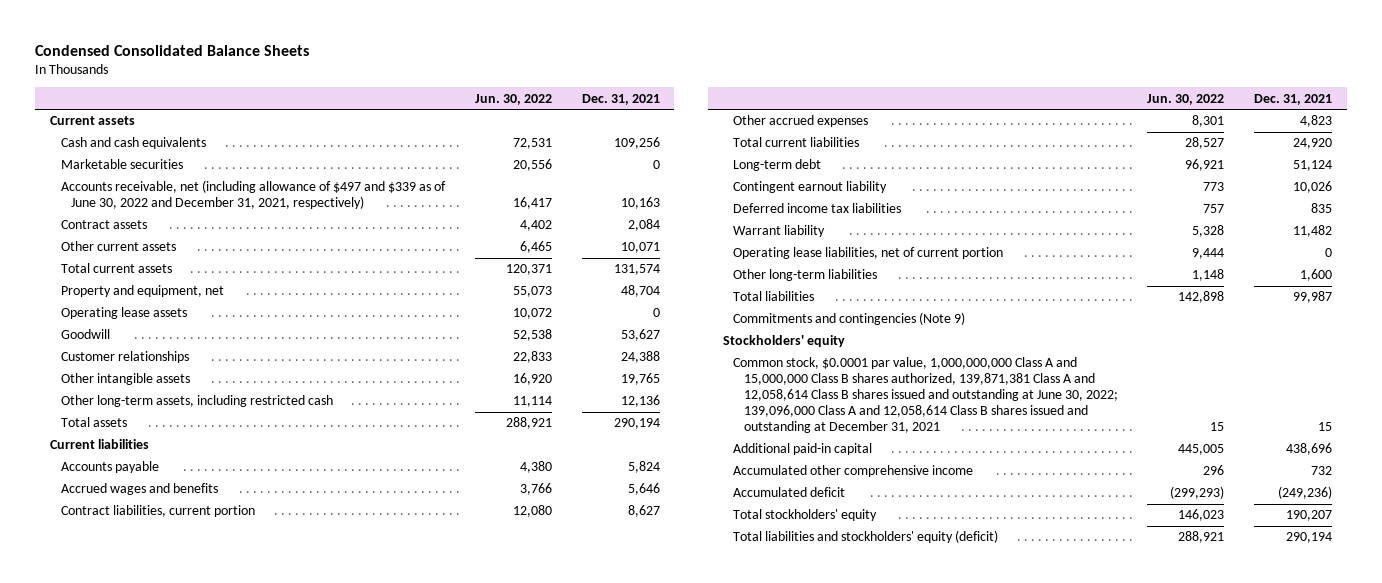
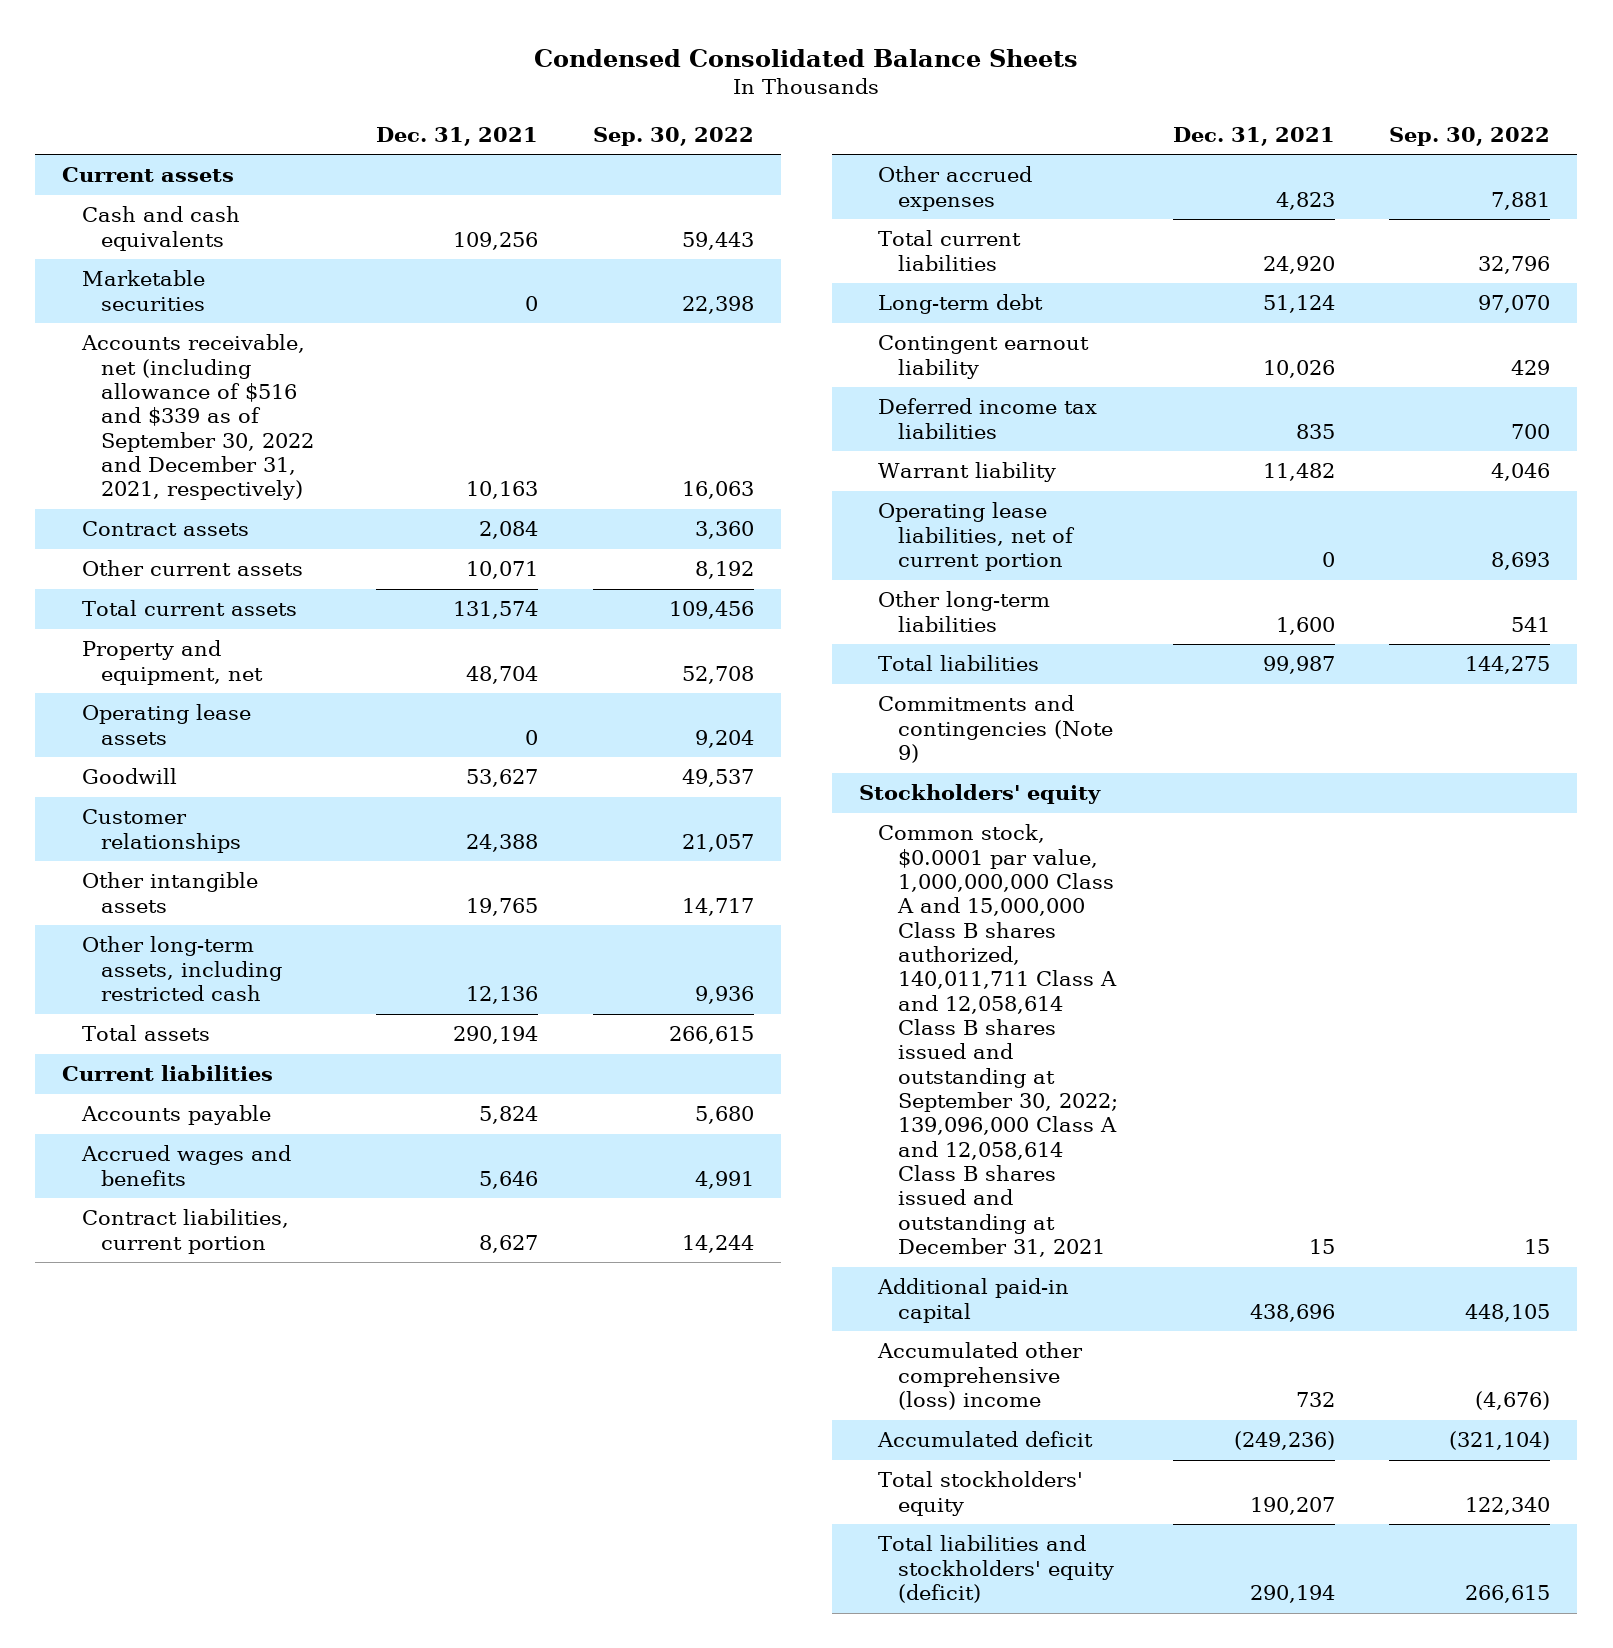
- | Jun. 30, 2022 | Dec. 31, 2021
+ | Dec. 31, 2021 | Sep. 30, 2022
- Accounts receivable, net (including allowance of $497 and $339 as of June 30, 2022 and December 31, 2021, respectively) | 16,417 | 10,163
+ Accounts receivable, net (including allowance of $516 and $339 as of September 30, 2022 and December 31, 2021, respectively) | 10,163 | 16,063
- Common stock, $0.0001 par value, 1,000,000,000 Class A and 15,000,000 Class B shares authorized, 139,871,381 Class A and 12,058,614 Class B shares issued and outstanding at June 30, 2022; 139,096,000 Class A and 12,058,614 Class B shares issued and outstanding at December 31, 2021 | 15 | 15
+ Common stock, $0.0001 par value, 1,000,000,000 Class A and 15,000,000 Class B shares authorized, 140,011,711 Class A and 12,058,614 Class B shares issued and outstanding at September 30, 2022; 139,096,000 Class A and 12,058,614 Class B shares issued and outstanding at December 31, 2021 | 15 | 15
- Accumulated other comprehensive income | 296 | 732
+ Accumulated other comprehensive (loss) income | 732 | (4,676)

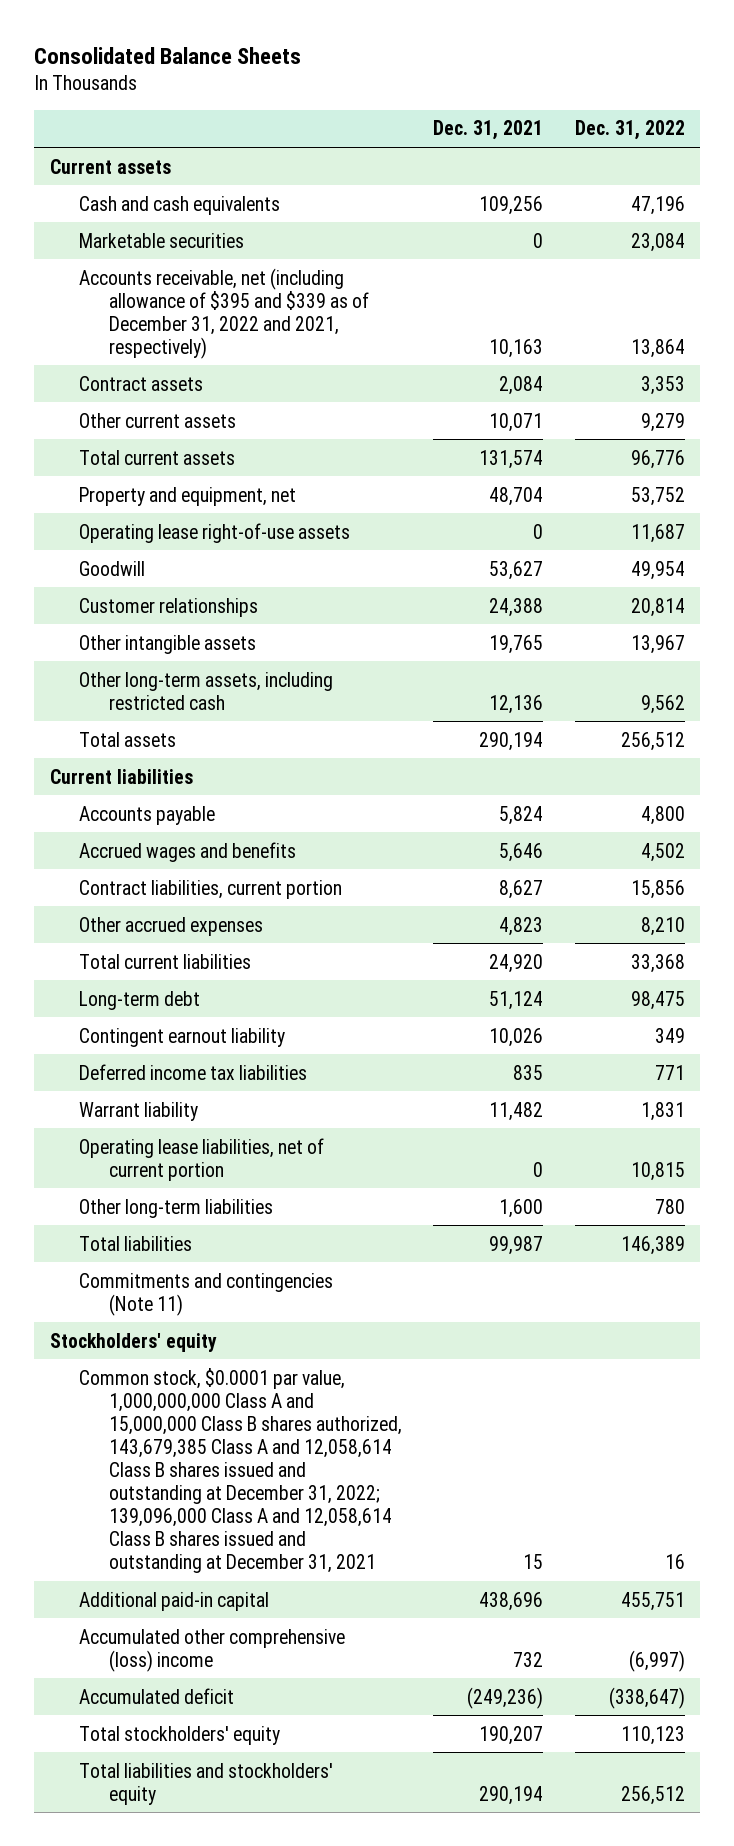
- Condensed Consolidated Balance Sheets
+ Consolidated Balance Sheets
- | Dec. 31, 2021 | Sep. 30, 2022
+ | Dec. 31, 2021 | Dec. 31, 2022
- Accounts receivable, net (including allowance of $516 and $339 as of September 30, 2022 and December 31, 2021, respectively) | 10,163 | 16,063
+ Accounts receivable, net (including allowance of $395 and $339 as of December 31, 2022 and 2021, respectively) | 10,163 | 13,864
- Operating lease assets | 0 | 9,204
+ Operating lease right-of-use assets | 0 | 11,687
- Commitments and contingencies (Note 9)
+ Commitments and contingencies (Note 11)
- Common stock, $0.0001 par value, 1,000,000,000 Class A and 15,000,000 Class B shares authorized, 140,011,711 Class A and 12,058,614 Class B shares issued and outstanding at September 30, 2022; 139,096,000 Class A and 12,058,614 Class B shares issued and outstanding at December 31, 2021 | 15 | 15
+ Common stock, $0.0001 par value, 1,000,000,000 Class A and 15,000,000 Class B shares authorized, 143,679,385 Class A and 12,058,614 Class B shares issued and outstanding at December 31, 2022; 139,096,000 Class A and 12,058,614 Class B shares issued and outstanding at December 31, 2021 | 15 | 16
- Total liabilities and stockholders' equity (deficit) | 290,194 | 266,615
+ Total liabilities and stockholders' equity | 290,194 | 256,512

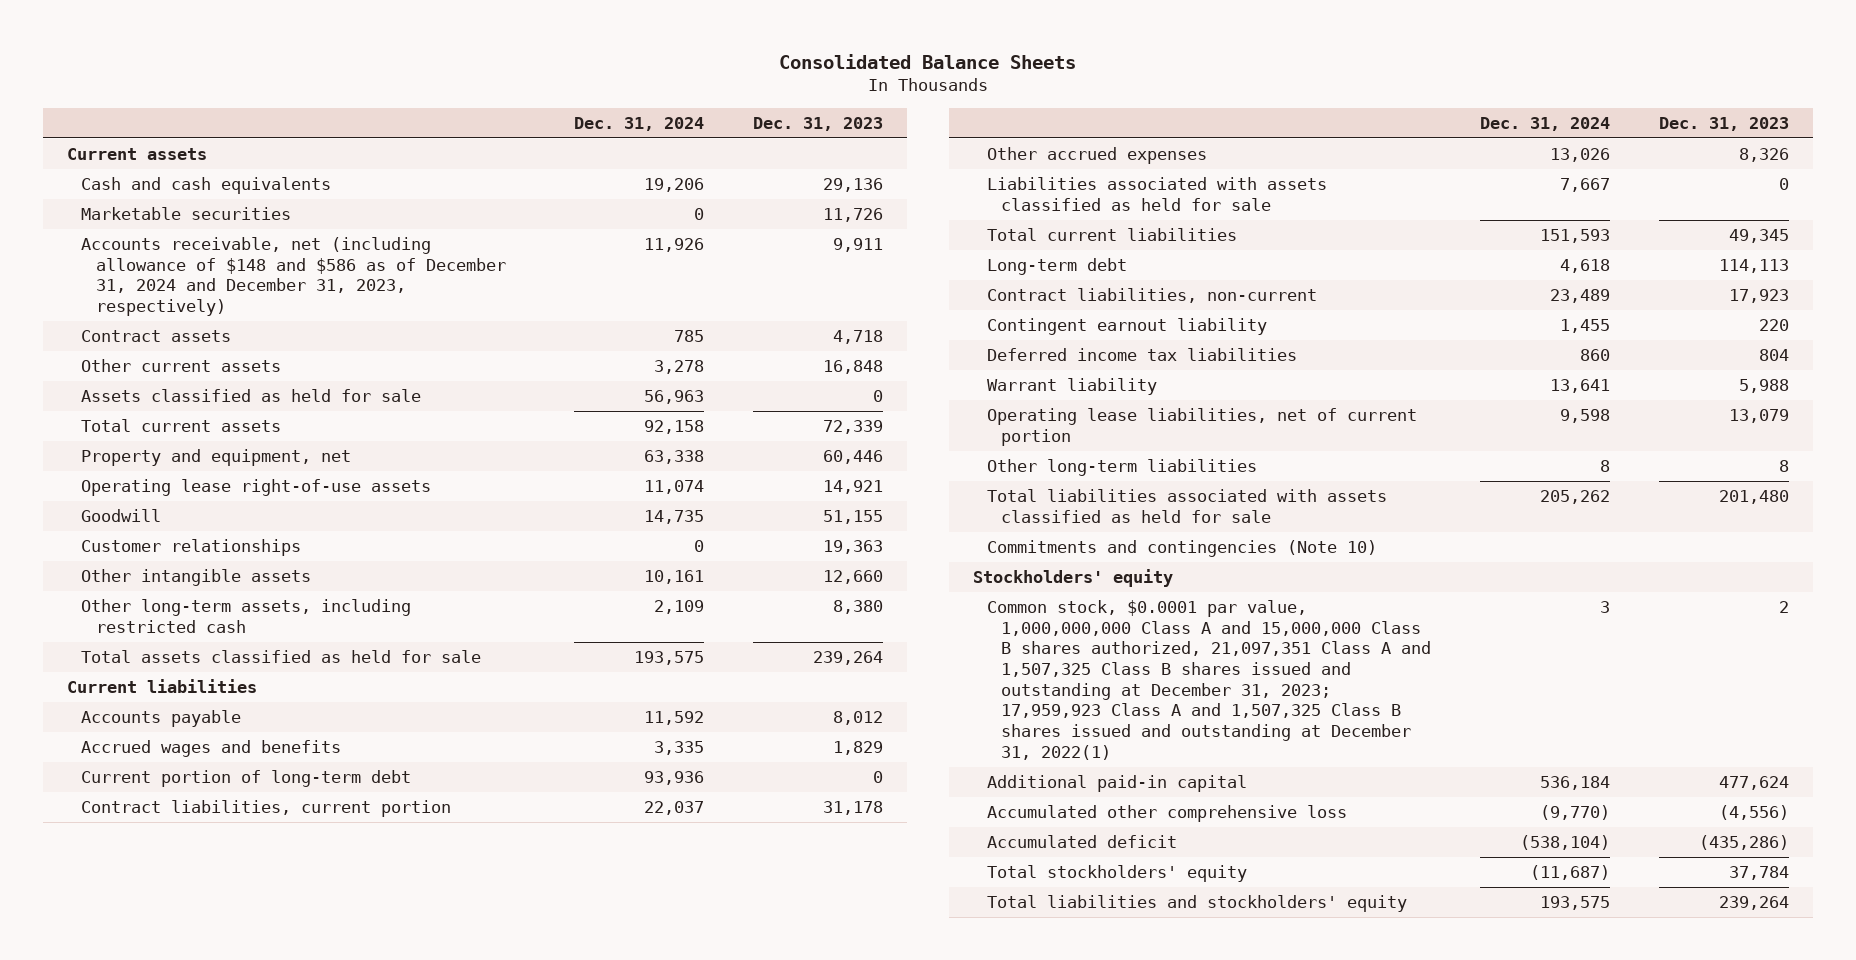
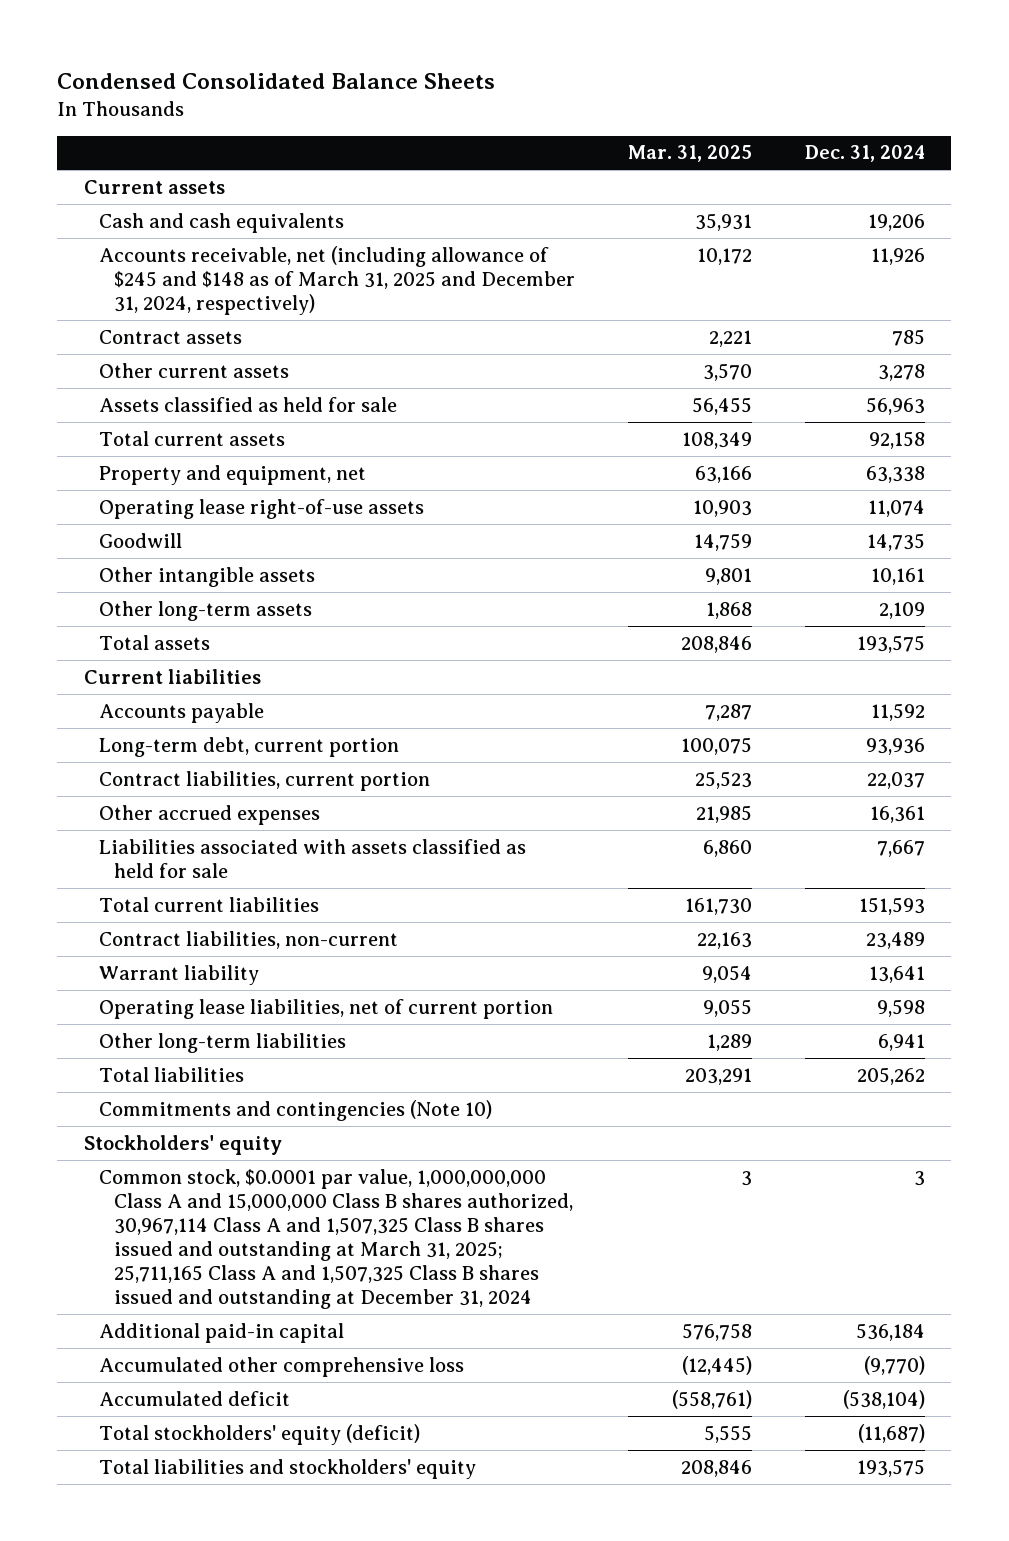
- Consolidated Balance Sheets
+ Condensed Consolidated Balance Sheets
- | Dec. 31, 2024 | Dec. 31, 2023
+ | Mar. 31, 2025 | Dec. 31, 2024
- Marketable securities | 0 | 11,726
- Accounts receivable, net (including allowance of $148 and $586 as of December 31, 2024 and December 31, 2023, respectively) | 11,926 | 9,911
+ Accounts receivable, net (including allowance of $245 and $148 as of March 31, 2025 and December 31, 2024, respectively) | 10,172 | 11,926
- Customer relationships | 0 | 19,363
- Other long-term assets, including restricted cash | 2,109 | 8,380
- Total assets classified as held for sale | 193,575 | 239,264
+ Other long-term assets | 1,868 | 2,109
+ Total assets | 208,846 | 193,575
- Accrued wages and benefits | 3,335 | 1,829
- Current portion of long-term debt | 93,936 | 0
+ Long-term debt, current portion | 100,075 | 93,936
- Other accrued expenses | 13,026 | 8,326
+ Other accrued expenses | 21,985 | 16,361
- Long-term debt | 4,618 | 114,113
- Contingent earnout liability | 1,455 | 220
- Deferred income tax liabilities | 860 | 804
- Other long-term liabilities | 8 | 8
- Total liabilities associated with assets classified as held for sale | 205,262 | 201,480
+ Other long-term liabilities | 1,289 | 6,941
+ Total liabilities | 203,291 | 205,262
- Common stock, $0.0001 par value, 1,000,000,000 Class A and 15,000,000 Class B shares authorized, 21,097,351 Class A and 1,507,325 Class B shares issued and outstanding at December 31, 2023; 17,959,923 Class A and 1,507,325 Class B shares issued and outstanding at December 31, 2022(1) | 3 | 2
+ Common stock, $0.0001 par value, 1,000,000,000 Class A and 15,000,000 Class B shares authorized, 30,967,114 Class A and 1,507,325 Class B shares issued and outstanding at March 31, 2025; 25,711,165 Class A and 1,507,325 Class B shares issued and outstanding at December 31, 2024 | 3 | 3
- Total stockholders' equity | (11,687) | 37,784
+ Total stockholders' equity (deficit) | 5,555 | (11,687)

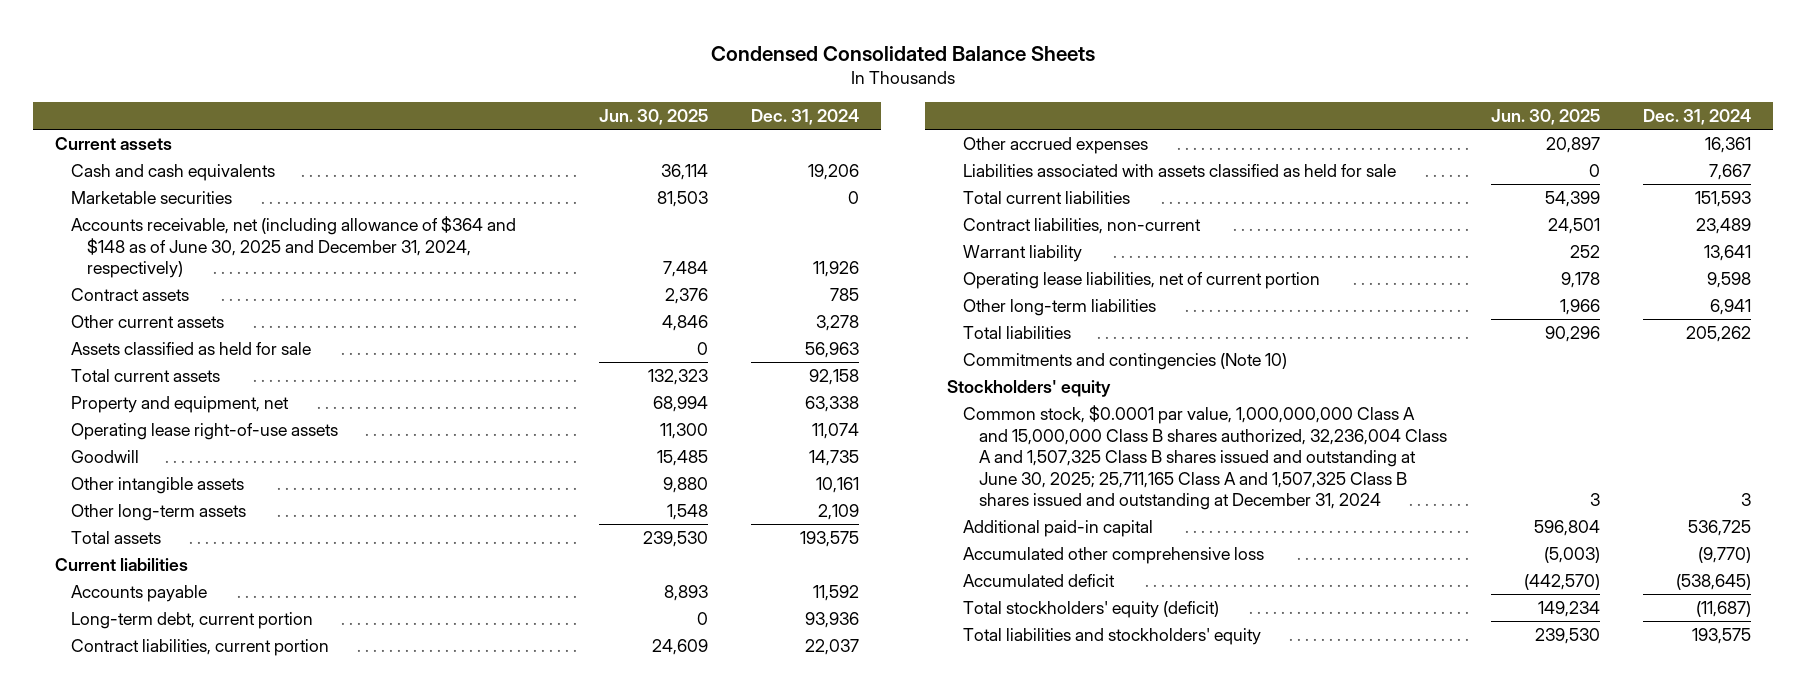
- | Mar. 31, 2025 | Dec. 31, 2024
+ | Jun. 30, 2025 | Dec. 31, 2024
- Accounts receivable, net (including allowance of $245 and $148 as of March 31, 2025 and December 31, 2024, respectively) | 10,172 | 11,926
+ Marketable securities | 81,503 | 0
+ Accounts receivable, net (including allowance of $364 and $148 as of June 30, 2025 and December 31, 2024, respectively) | 7,484 | 11,926
- Common stock, $0.0001 par value, 1,000,000,000 Class A and 15,000,000 Class B shares authorized, 30,967,114 Class A and 1,507,325 Class B shares issued and outstanding at March 31, 2025; 25,711,165 Class A and 1,507,325 Class B shares issued and outstanding at December 31, 2024 | 3 | 3
- Additional paid-in capital | 576,758 | 536,184
+ Common stock, $0.0001 par value, 1,000,000,000 Class A and 15,000,000 Class B shares authorized, 32,236,004 Class A and 1,507,325 Class B shares issued and outstanding at June 30, 2025; 25,711,165 Class A and 1,507,325 Class B shares issued and outstanding at December 31, 2024 | 3 | 3
+ Additional paid-in capital | 596,804 | 536,725
- Accumulated deficit | (558,761) | (538,104)
+ Accumulated deficit | (442,570) | (538,645)

